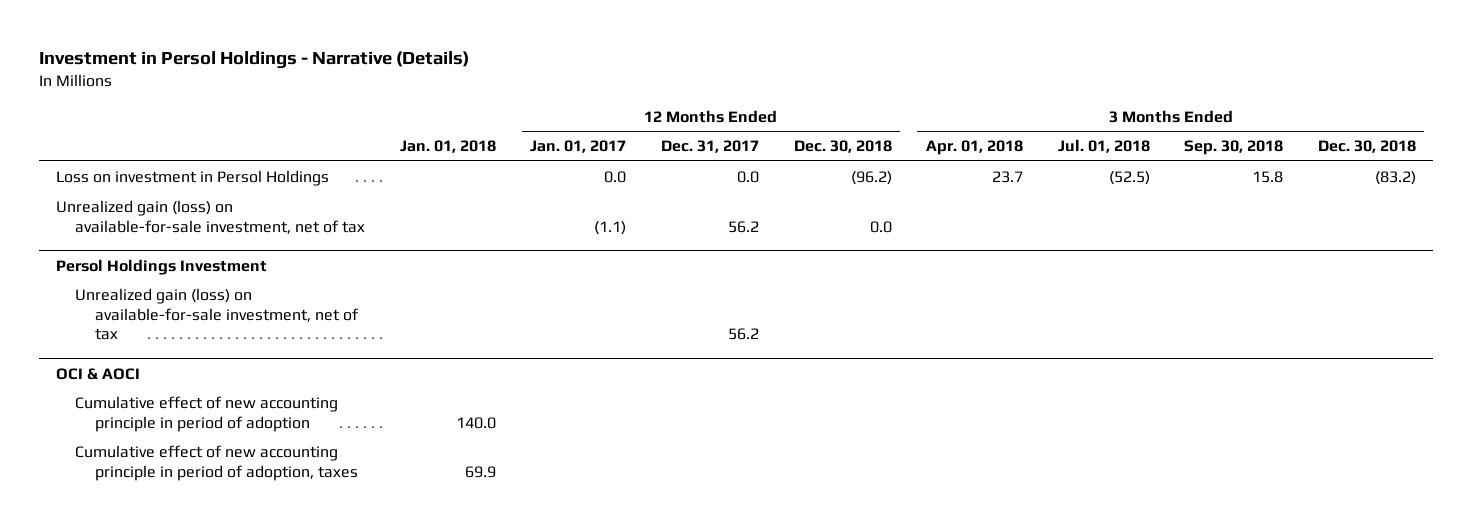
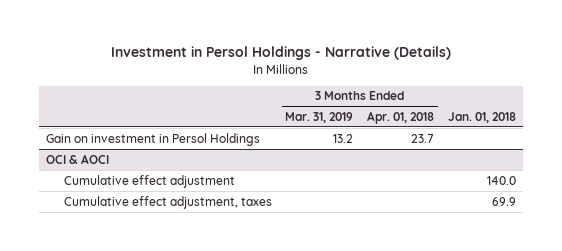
- | Jan. 01, 2018 | 12 Months Ended Jan. 01, 2017 | 12 Months Ended Dec. 31, 2017 | 12 Months Ended Dec. 30, 2018 | 3 Months Ended Apr. 01, 2018 | 3 Months Ended Jul. 01, 2018 | 3 Months Ended Sep. 30, 2018 | 3 Months Ended Dec. 30, 2018
+ | 3 Months Ended Mar. 31, 2019 | 3 Months Ended Apr. 01, 2018 | Jan. 01, 2018
- Loss on investment in Persol Holdings | | 0.0 | 0.0 | (96.2) | 23.7 | (52.5) | 15.8 | (83.2)
- Unrealized gain (loss) on available-for-sale investment, net of tax | | (1.1) | 56.2 | 0.0 | | | |
- Persol Holdings Investment
- Unrealized gain (loss) on available-for-sale investment, net of tax | | | 56.2 | | | | |
+ Gain on investment in Persol Holdings | 13.2 | 23.7 |
@ OCI & AOCI
- Cumulative effect of new accounting principle in period of adoption | 140.0 | | | | | | |
- Cumulative effect of new accounting principle in period of adoption, taxes | 69.9 | | | | | | |
+ Cumulative effect adjustment | | | 140.0
+ Cumulative effect adjustment, taxes | | | 69.9

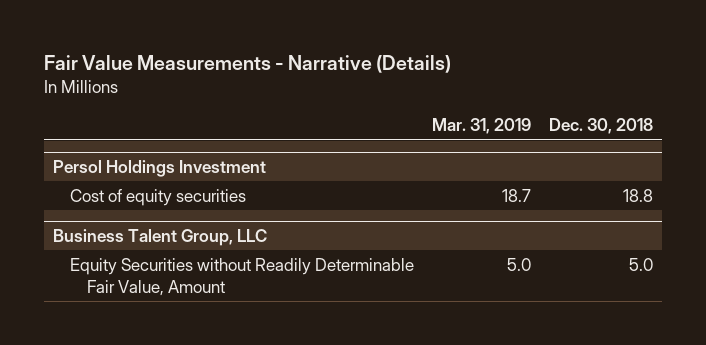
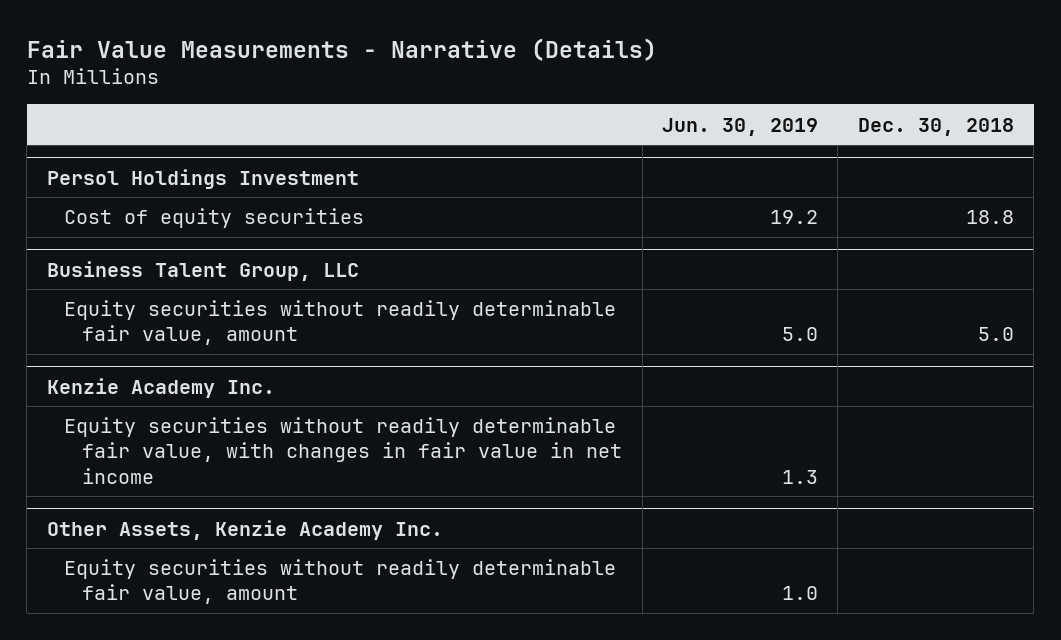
- | Mar. 31, 2019 | Dec. 30, 2018
+ | Jun. 30, 2019 | Dec. 30, 2018
@ Business Talent Group, LLC
- Equity Securities without Readily Determinable Fair Value, Amount | 5.0 | 5.0
+ Equity securities without readily determinable fair value, amount | 5.0 | 5.0
+ Kenzie Academy Inc.
+ Equity securities without readily determinable fair value, with changes in fair value in net income | 1.3 |
+ Other Assets, Kenzie Academy Inc.
+ Equity securities without readily determinable fair value, amount | 1.0 |

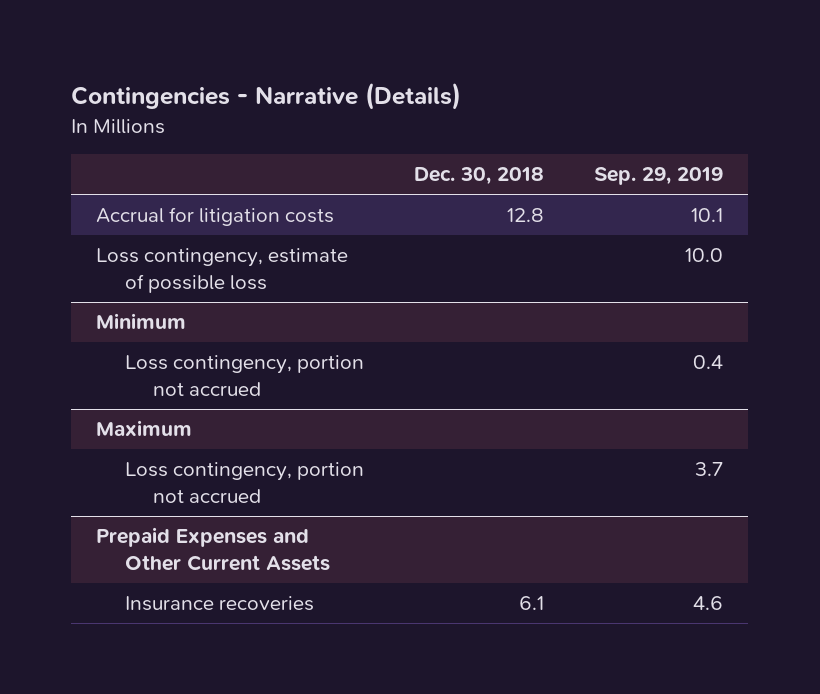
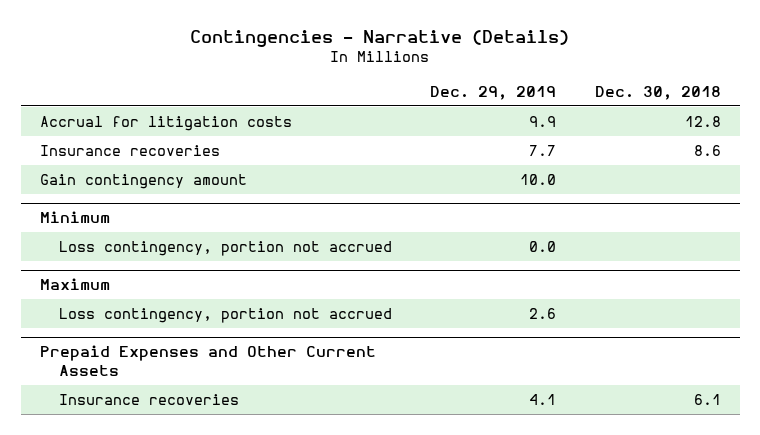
- | Dec. 30, 2018 | Sep. 29, 2019
+ | Dec. 29, 2019 | Dec. 30, 2018
- Loss contingency, estimate of possible loss | | 10.0
+ Insurance recoveries | 7.7 | 8.6
+ Gain contingency amount | 10.0 |

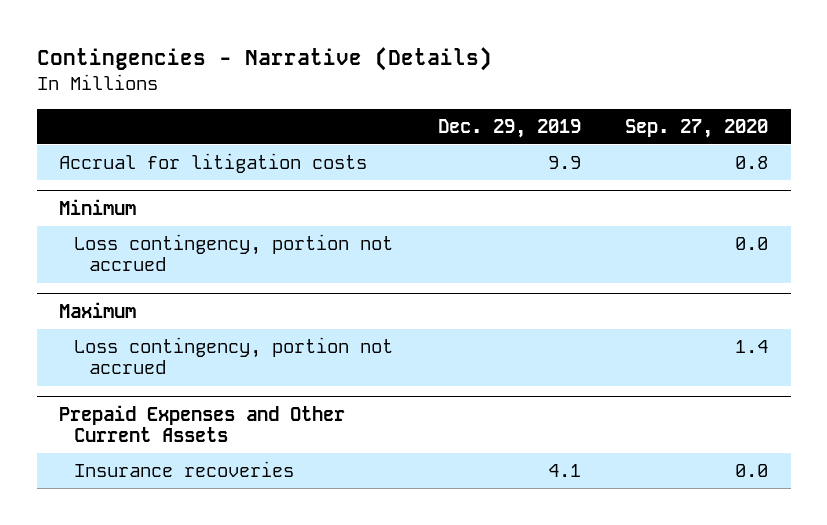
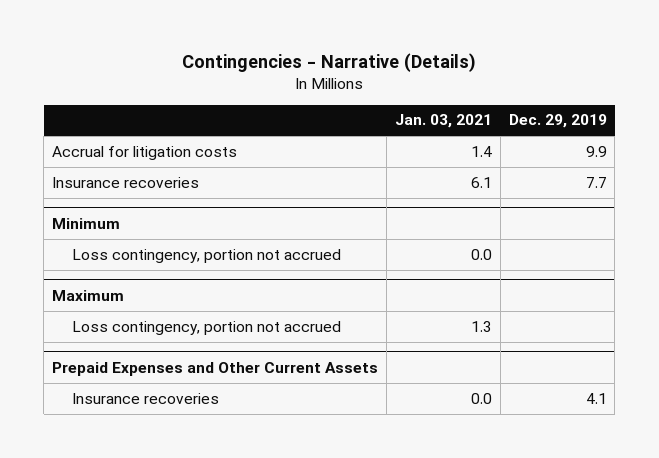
- | Dec. 29, 2019 | Sep. 27, 2020
+ | Jan. 03, 2021 | Dec. 29, 2019
+ Insurance recoveries | 6.1 | 7.7

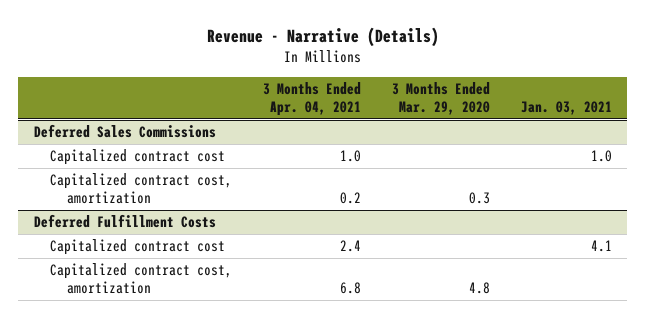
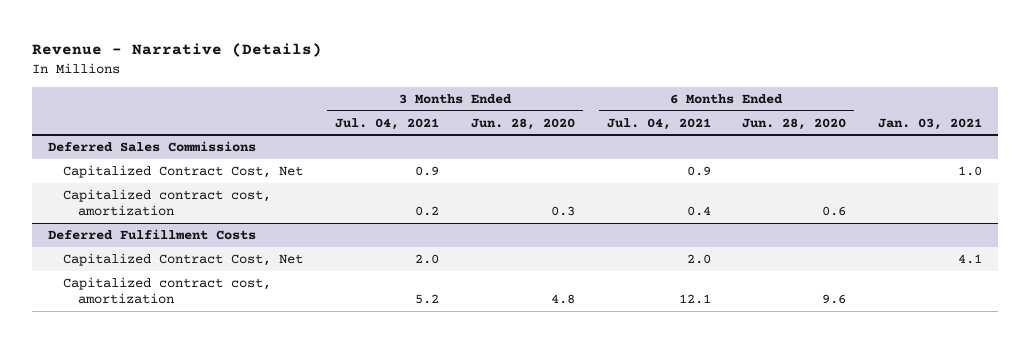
- | 3 Months Ended Apr. 04, 2021 | 3 Months Ended Mar. 29, 2020 | Jan. 03, 2021
+ | 3 Months Ended Jul. 04, 2021 | 3 Months Ended Jun. 28, 2020 | 6 Months Ended Jul. 04, 2021 | 6 Months Ended Jun. 28, 2020 | Jan. 03, 2021
@ Deferred Sales Commissions
- Capitalized contract cost | 1.0 | | 1.0
+ Capitalized Contract Cost, Net | 0.9 | | 0.9 | | 1.0
@ Deferred Fulfillment Costs
- Capitalized contract cost | 2.4 | | 4.1
+ Capitalized Contract Cost, Net | 2.0 | | 2.0 | | 4.1

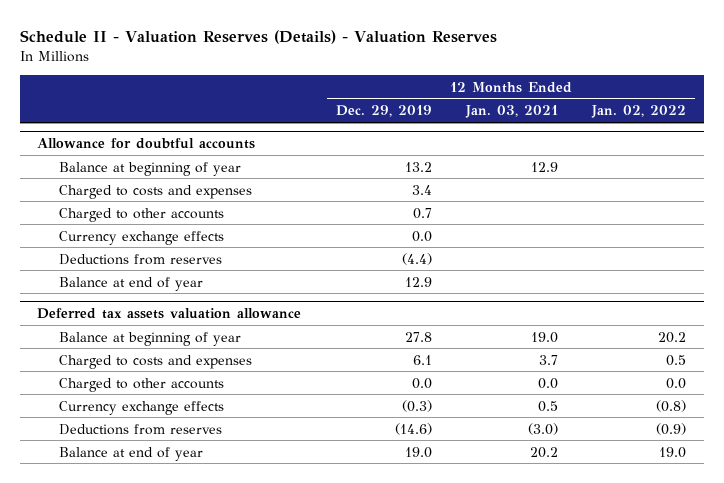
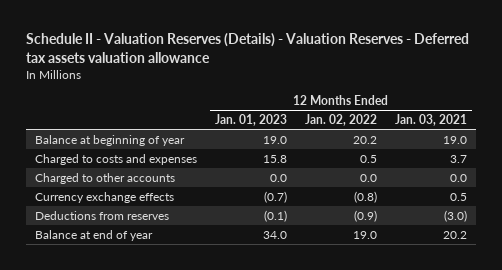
- Schedule II - Valuation Reserves (Details) - Valuation Reserves
+ Schedule II - Valuation Reserves (Details) - Valuation Reserves - Deferred tax assets valuation allowance
- | 12 Months Ended Dec. 29, 2019 | 12 Months Ended Jan. 03, 2021 | 12 Months Ended Jan. 02, 2022
+ | 12 Months Ended Jan. 01, 2023 | 12 Months Ended Jan. 02, 2022 | 12 Months Ended Jan. 03, 2021
- Allowance for doubtful accounts
- Balance at beginning of year | 13.2 | 12.9 |
- Charged to costs and expenses | 3.4 | |
- Charged to other accounts | 0.7 | |
- Currency exchange effects | 0.0 | |
- Deductions from reserves | (4.4) | |
- Balance at end of year | 12.9 | |
- Deferred tax assets valuation allowance

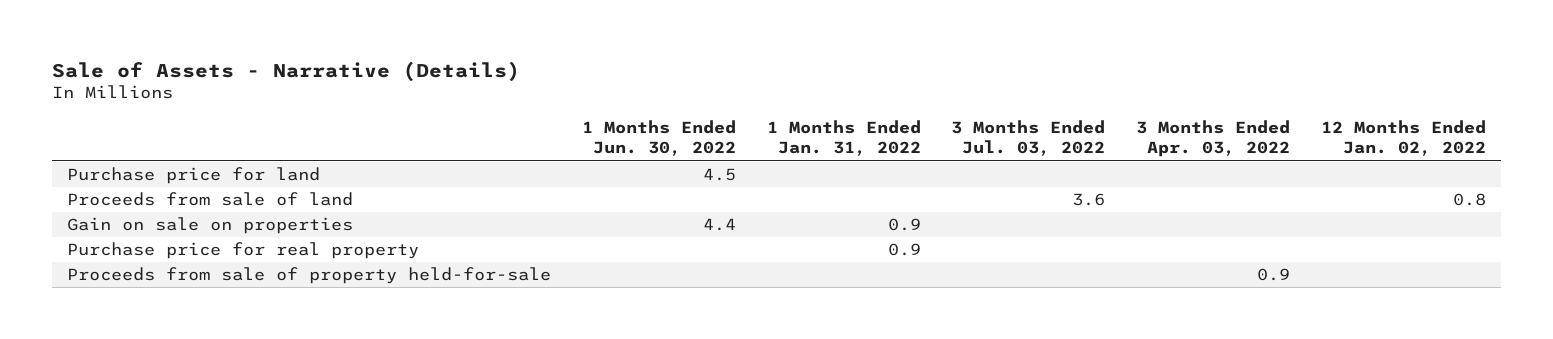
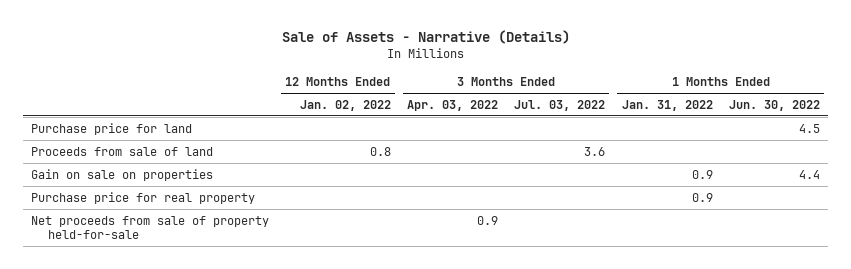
- | 1 Months Ended Jun. 30, 2022 | 1 Months Ended Jan. 31, 2022 | 3 Months Ended Jul. 03, 2022 | 3 Months Ended Apr. 03, 2022 | 12 Months Ended Jan. 02, 2022
+ | 12 Months Ended Jan. 02, 2022 | 3 Months Ended Apr. 03, 2022 | 3 Months Ended Jul. 03, 2022 | 1 Months Ended Jan. 31, 2022 | 1 Months Ended Jun. 30, 2022
- Proceeds from sale of property held-for-sale | | | | 0.9 |
+ Net proceeds from sale of property held-for-sale | | 0.9 | | |

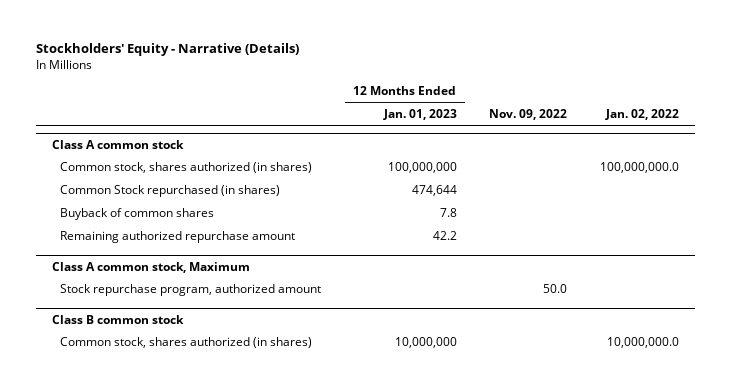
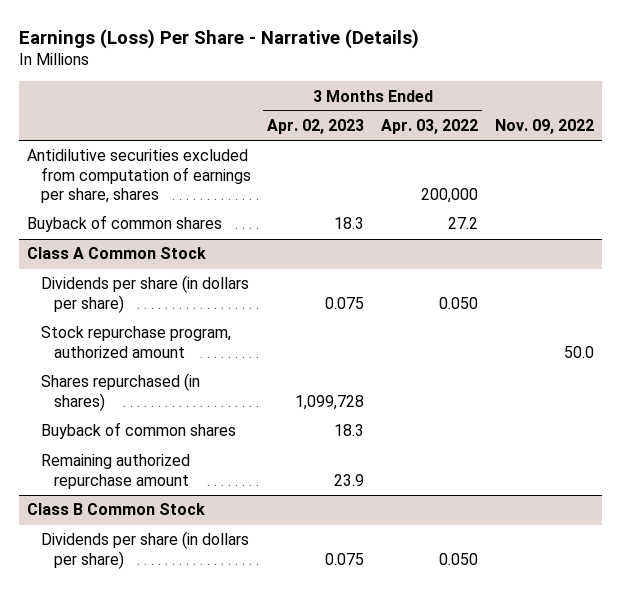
- Stockholders' Equity - Narrative (Details)
+ Earnings (Loss) Per Share - Narrative (Details)
- | 12 Months Ended Jan. 01, 2023 | Nov. 09, 2022 | Jan. 02, 2022
+ | 3 Months Ended Apr. 02, 2023 | 3 Months Ended Apr. 03, 2022 | Nov. 09, 2022
- Class A common stock
- Common stock, shares authorized (in shares) | 100,000,000 | | 100,000,000.0
- Common Stock repurchased (in shares) | 474,644 | |
+ Antidilutive securities excluded from computation of earnings per share, shares | | 200,000 |
+ Buyback of common shares | 18.3 | 27.2 |
+ Class A Common Stock
+ Dividends per share (in dollars per share) | 0.075 | 0.050 |
+ Stock repurchase program, authorized amount | | | 50.0
+ Shares repurchased (in shares) | 1,099,728 | |
- Class A common stock, Maximum
- Stock repurchase program, authorized amount | | 50.0 |
- Class B common stock
- Common stock, shares authorized (in shares) | 10,000,000 | | 10,000,000.0
+ Class B Common Stock
+ Dividends per share (in dollars per share) | 0.075 | 0.050 |

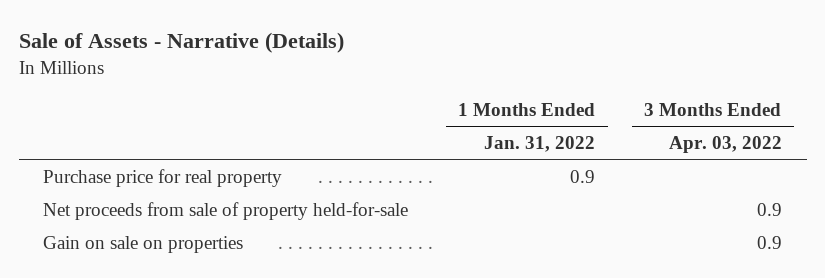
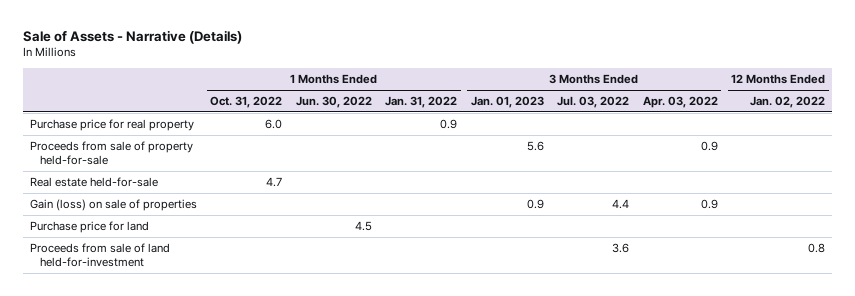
- | 1 Months Ended Jan. 31, 2022 | 3 Months Ended Apr. 03, 2022
+ | 1 Months Ended Oct. 31, 2022 | 1 Months Ended Jun. 30, 2022 | 1 Months Ended Jan. 31, 2022 | 3 Months Ended Jan. 01, 2023 | 3 Months Ended Jul. 03, 2022 | 3 Months Ended Apr. 03, 2022 | 12 Months Ended Jan. 02, 2022
- Net proceeds from sale of property held-for-sale | | 0.9
- Gain on sale on properties | | 0.9
+ Proceeds from sale of property held-for-sale | | | | 5.6 | | 0.9 |
+ Real estate held-for-sale | 4.7 | | | | | |
+ Gain (loss) on sale of properties | | | | 0.9 | 4.4 | 0.9 |
+ Purchase price for land | | 4.5 | | | | |
+ Proceeds from sale of land held-for-investment | | | | | 3.6 | | 0.8

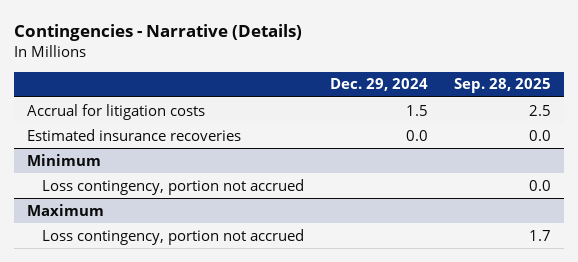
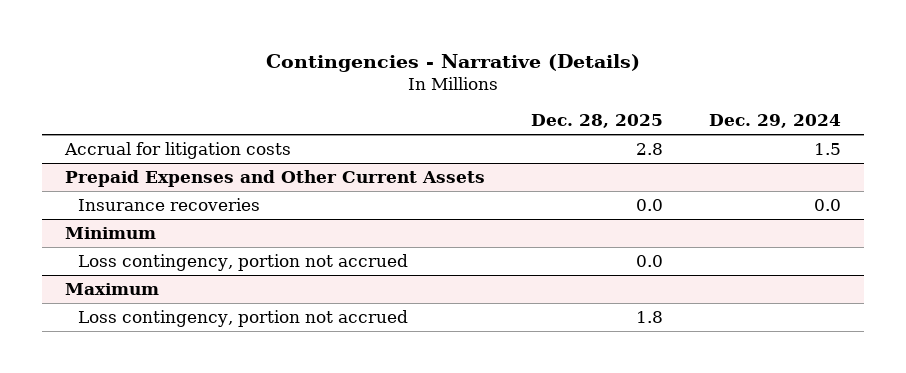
- | Dec. 29, 2024 | Sep. 28, 2025
+ | Dec. 28, 2025 | Dec. 29, 2024
- Estimated insurance recoveries | 0.0 | 0.0
+ Prepaid Expenses and Other Current Assets
+ Insurance recoveries | 0.0 | 0.0

